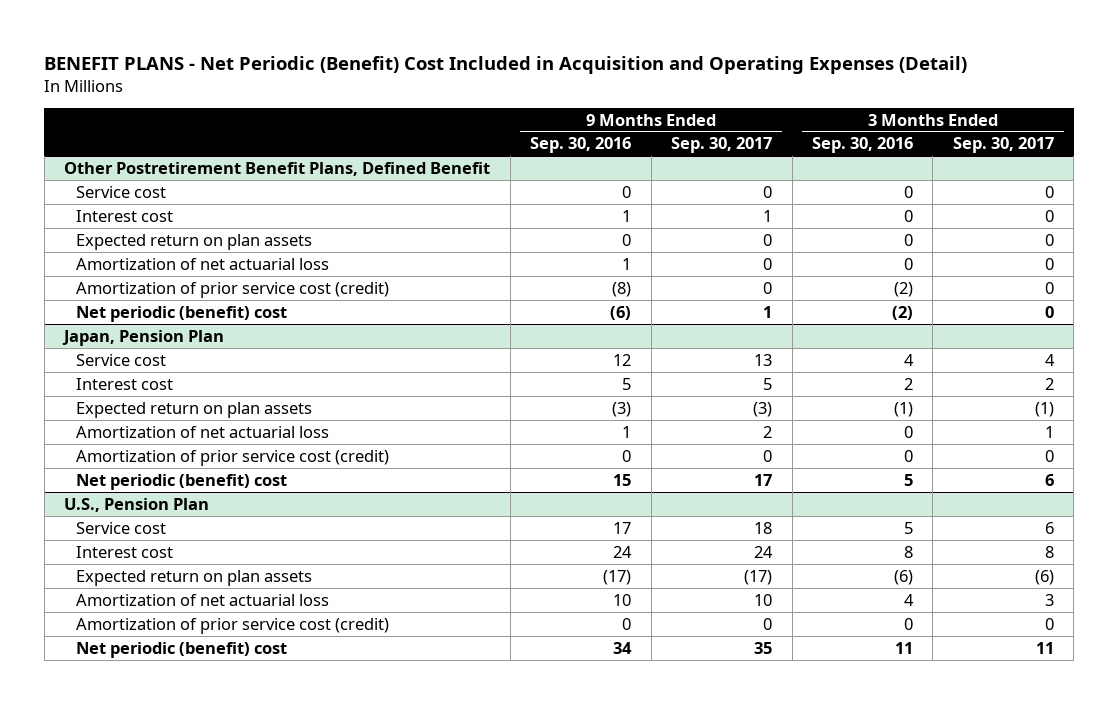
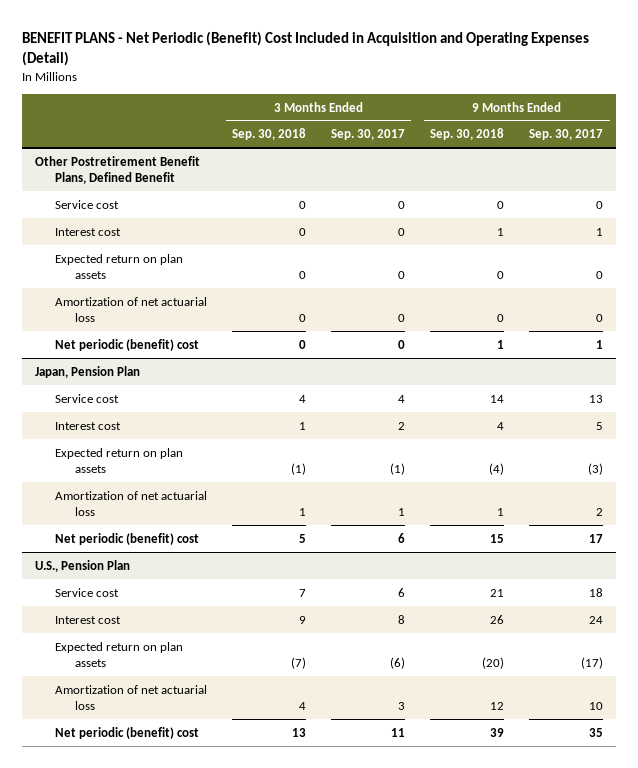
- | 9 Months Ended Sep. 30, 2016 | 9 Months Ended Sep. 30, 2017 | 3 Months Ended Sep. 30, 2016 | 3 Months Ended Sep. 30, 2017
+ | 3 Months Ended Sep. 30, 2018 | 3 Months Ended Sep. 30, 2017 | 9 Months Ended Sep. 30, 2018 | 9 Months Ended Sep. 30, 2017
@ Other Postretirement Benefit Plans, Defined Benefit
- Amortization of prior service cost (credit) | (8) | 0 | (2) | 0
@ Japan, Pension Plan
- Amortization of prior service cost (credit) | 0 | 0 | 0 | 0
@ U.S., Pension Plan
- Amortization of prior service cost (credit) | 0 | 0 | 0 | 0

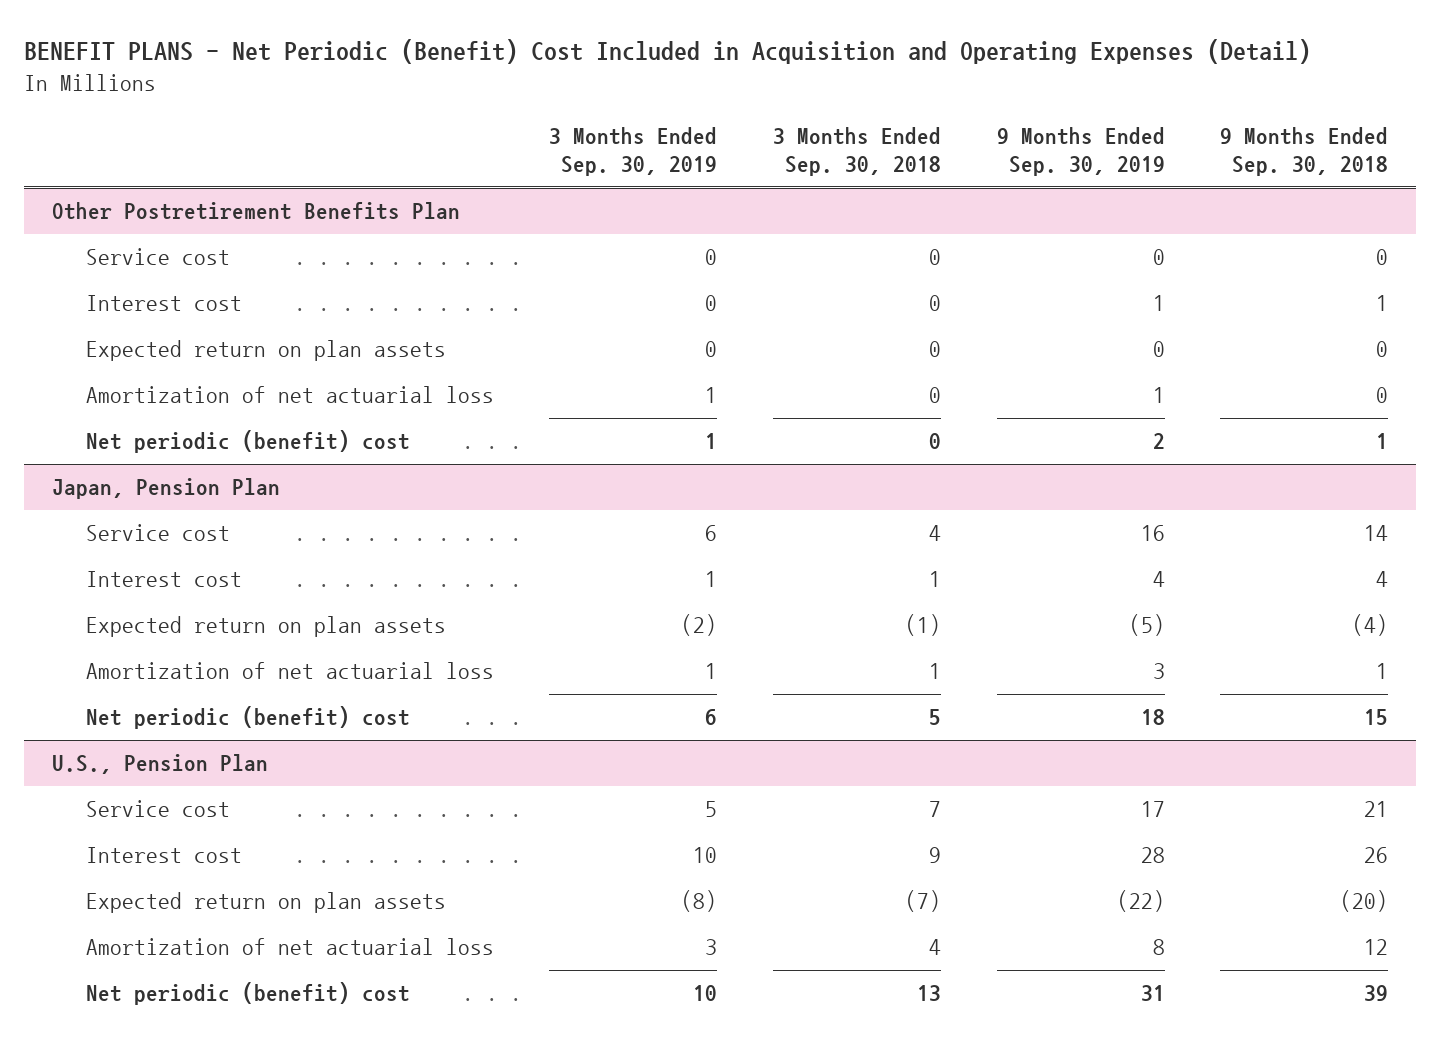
- | 3 Months Ended Sep. 30, 2018 | 3 Months Ended Sep. 30, 2017 | 9 Months Ended Sep. 30, 2018 | 9 Months Ended Sep. 30, 2017
+ | 3 Months Ended Sep. 30, 2019 | 3 Months Ended Sep. 30, 2018 | 9 Months Ended Sep. 30, 2019 | 9 Months Ended Sep. 30, 2018
- Other Postretirement Benefit Plans, Defined Benefit
+ Other Postretirement Benefits Plan

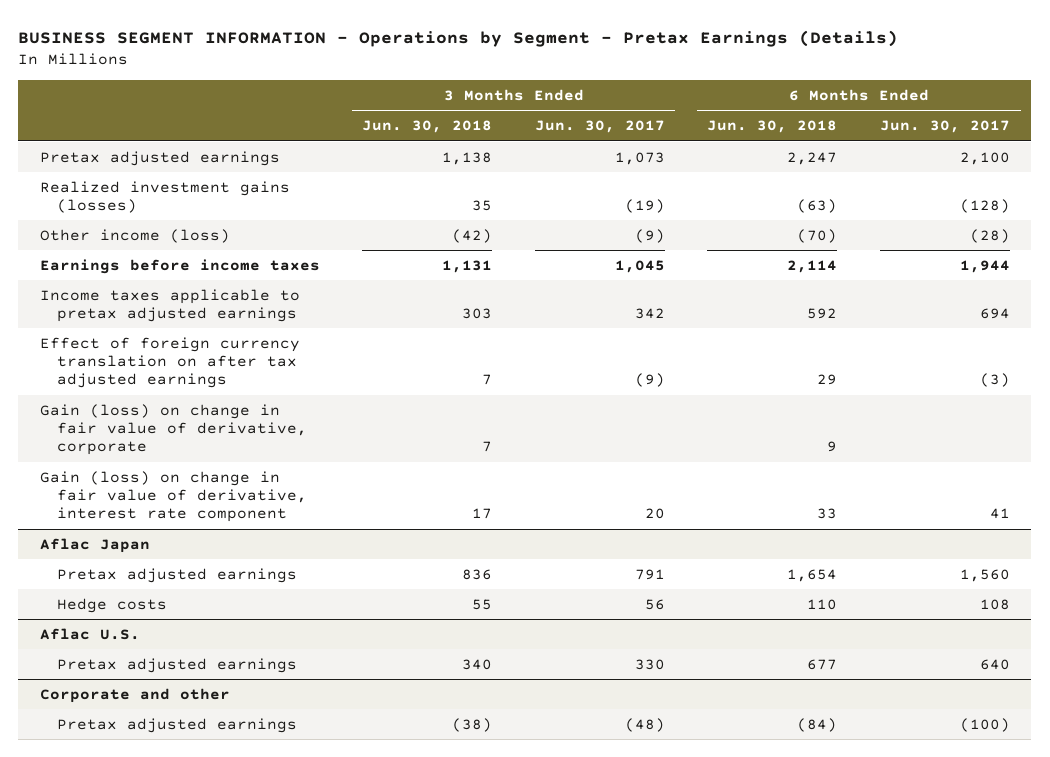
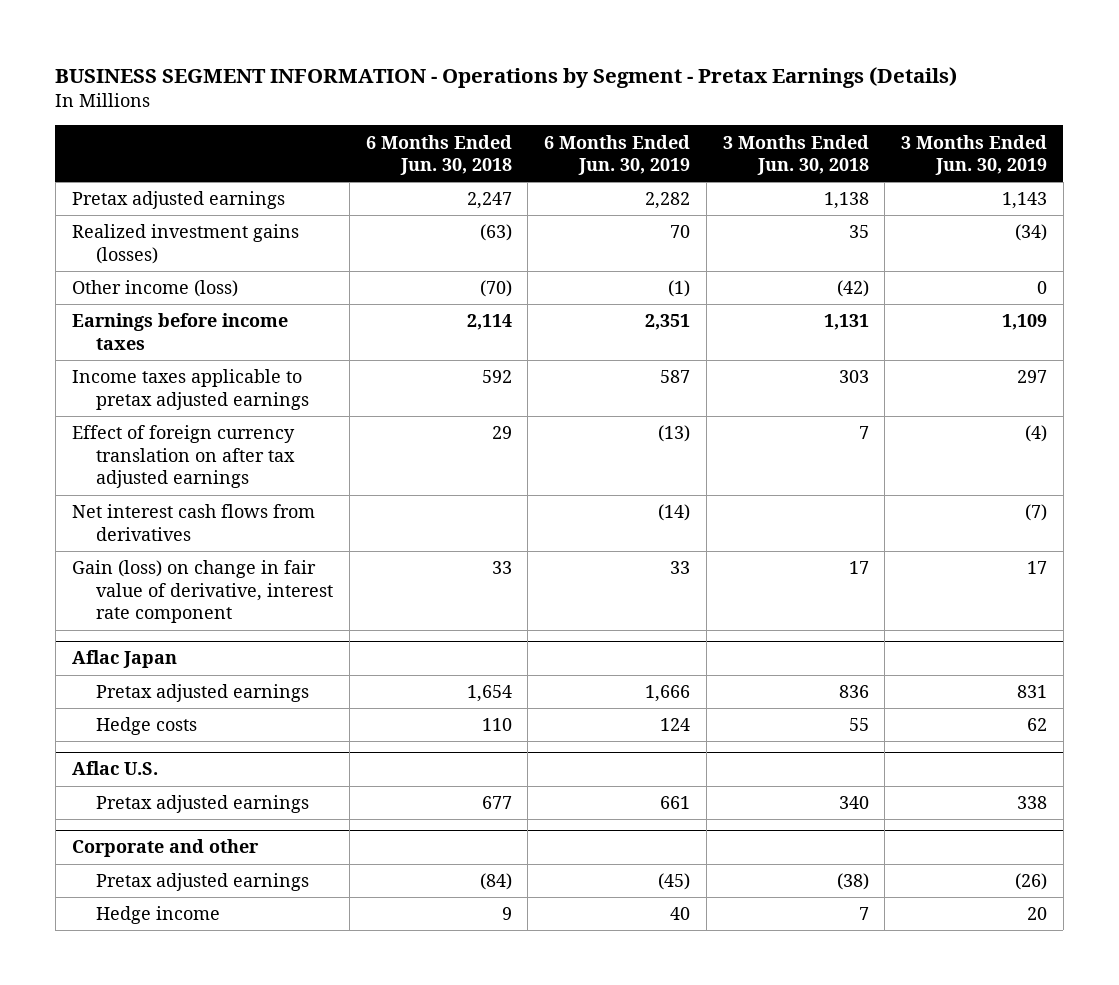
- | 3 Months Ended Jun. 30, 2018 | 3 Months Ended Jun. 30, 2017 | 6 Months Ended Jun. 30, 2018 | 6 Months Ended Jun. 30, 2017
+ | 6 Months Ended Jun. 30, 2018 | 6 Months Ended Jun. 30, 2019 | 3 Months Ended Jun. 30, 2018 | 3 Months Ended Jun. 30, 2019
- Gain (loss) on change in fair value of derivative, corporate | 7 | | 9 |
+ Net interest cash flows from derivatives | | (14) | | (7)
@ Corporate and other
+ Hedge income | 9 | 40 | 7 | 20

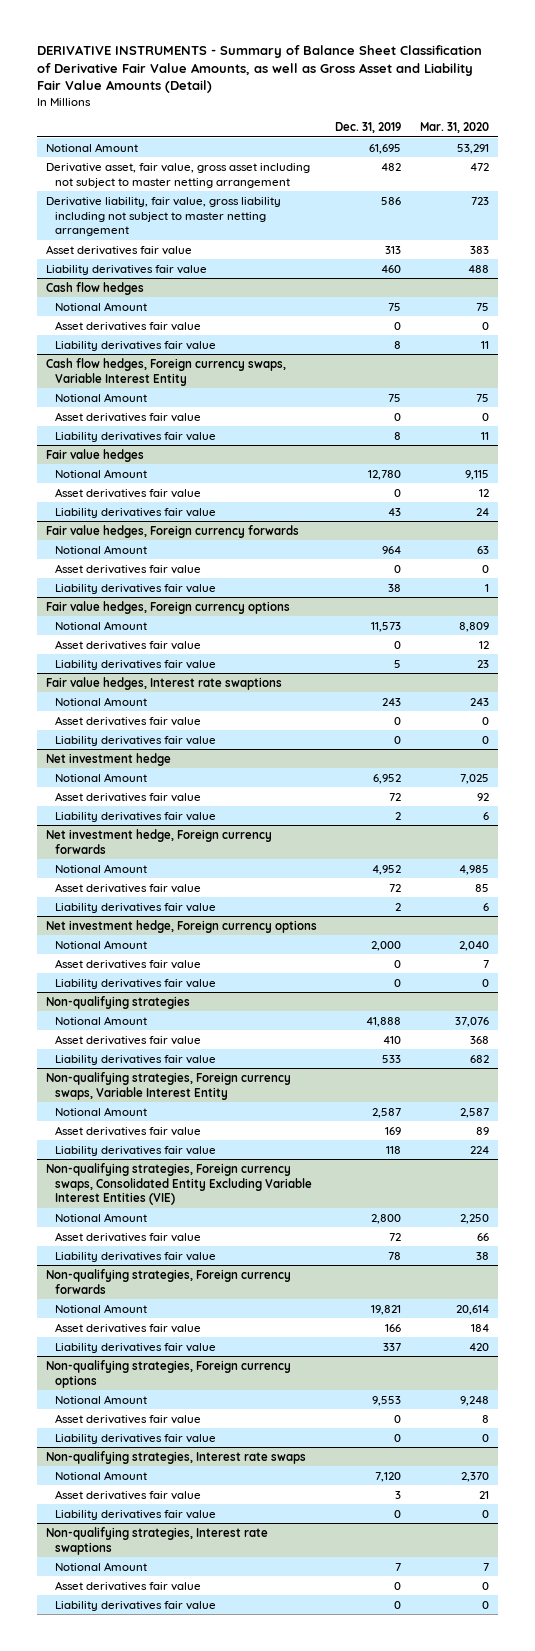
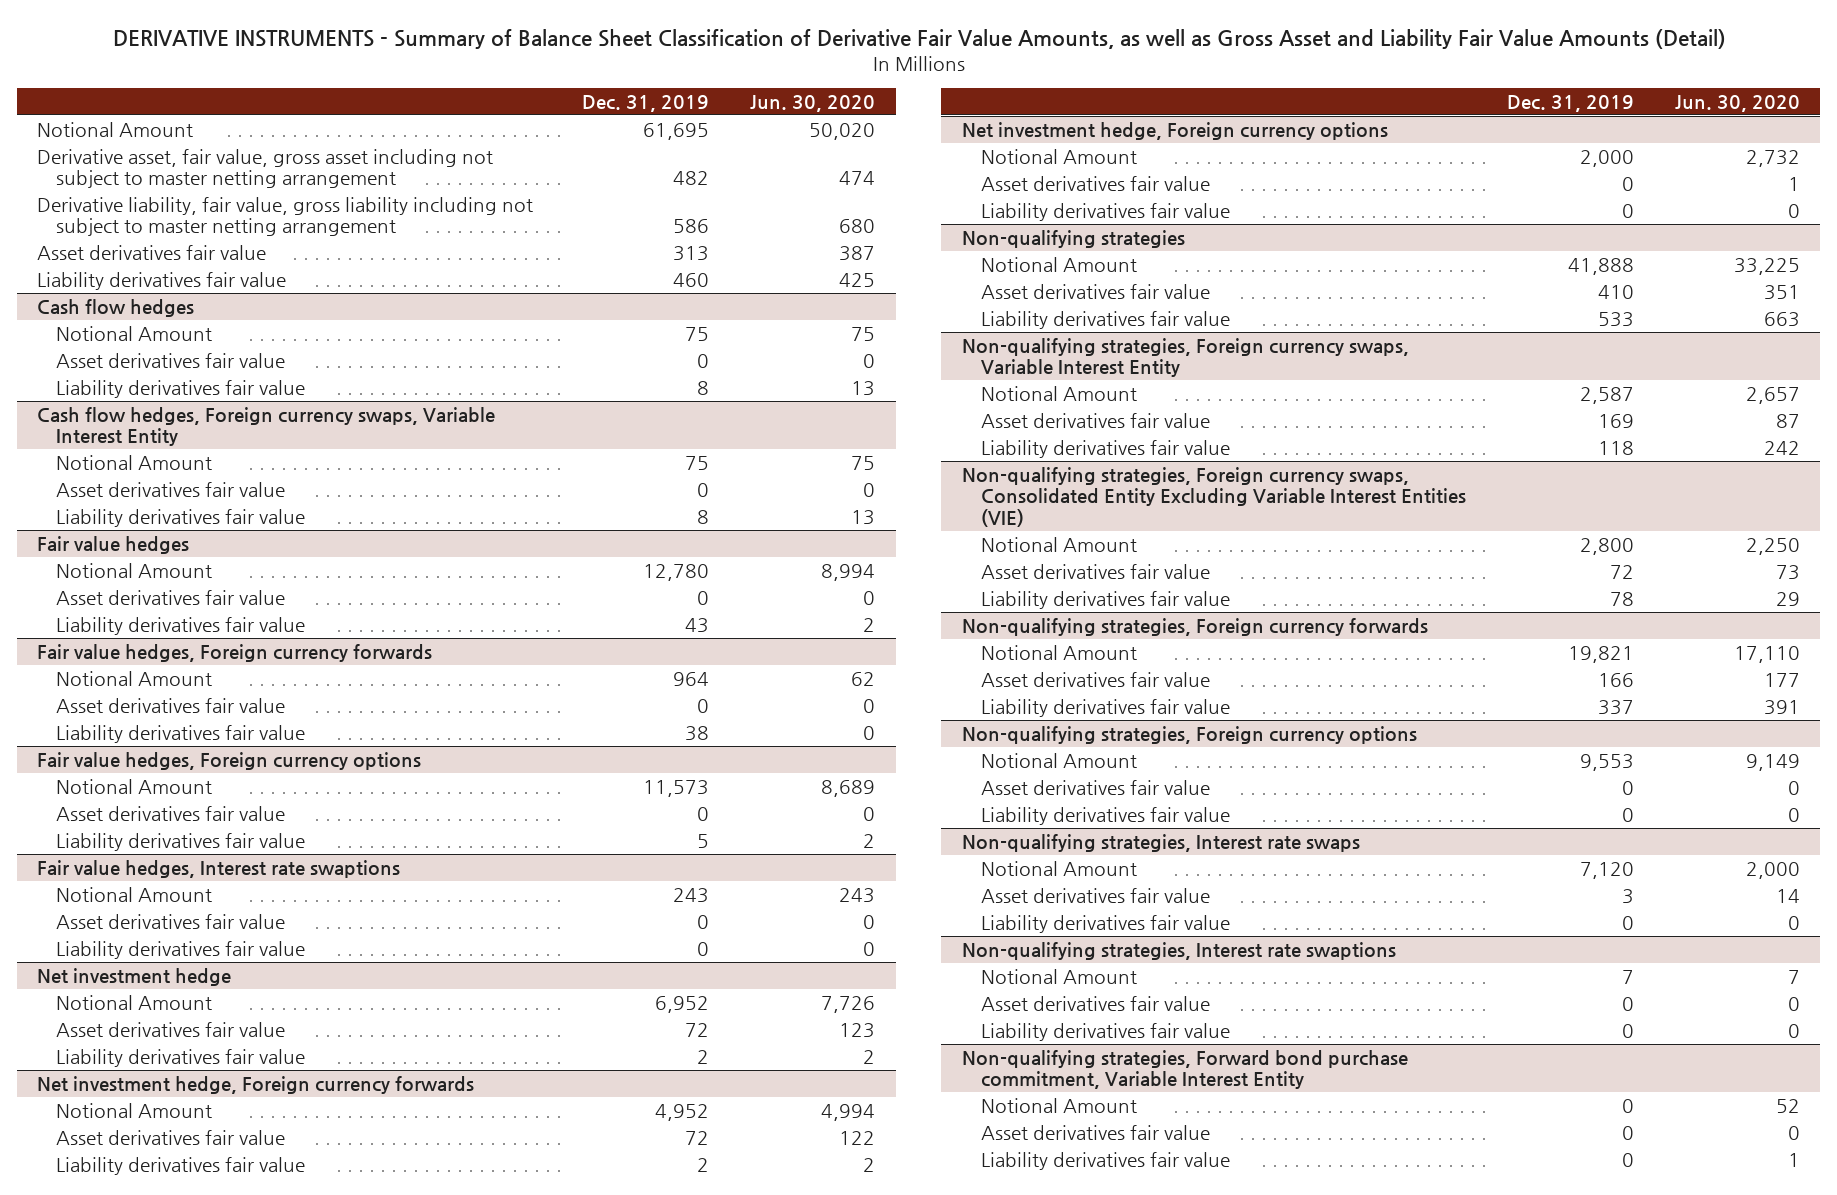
- | Dec. 31, 2019 | Mar. 31, 2020
+ | Dec. 31, 2019 | Jun. 30, 2020
+ Non-qualifying strategies, Forward bond purchase commitment, Variable Interest Entity
+ Notional Amount | 0 | 52
+ Asset derivatives fair value | 0 | 0
+ Liability derivatives fair value | 0 | 1

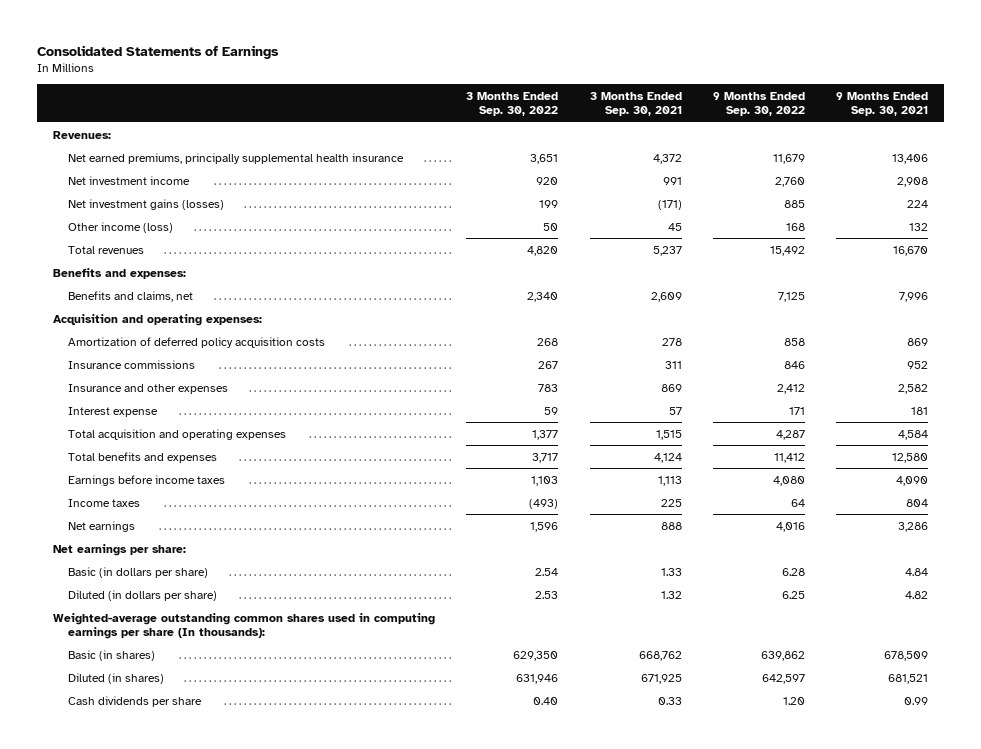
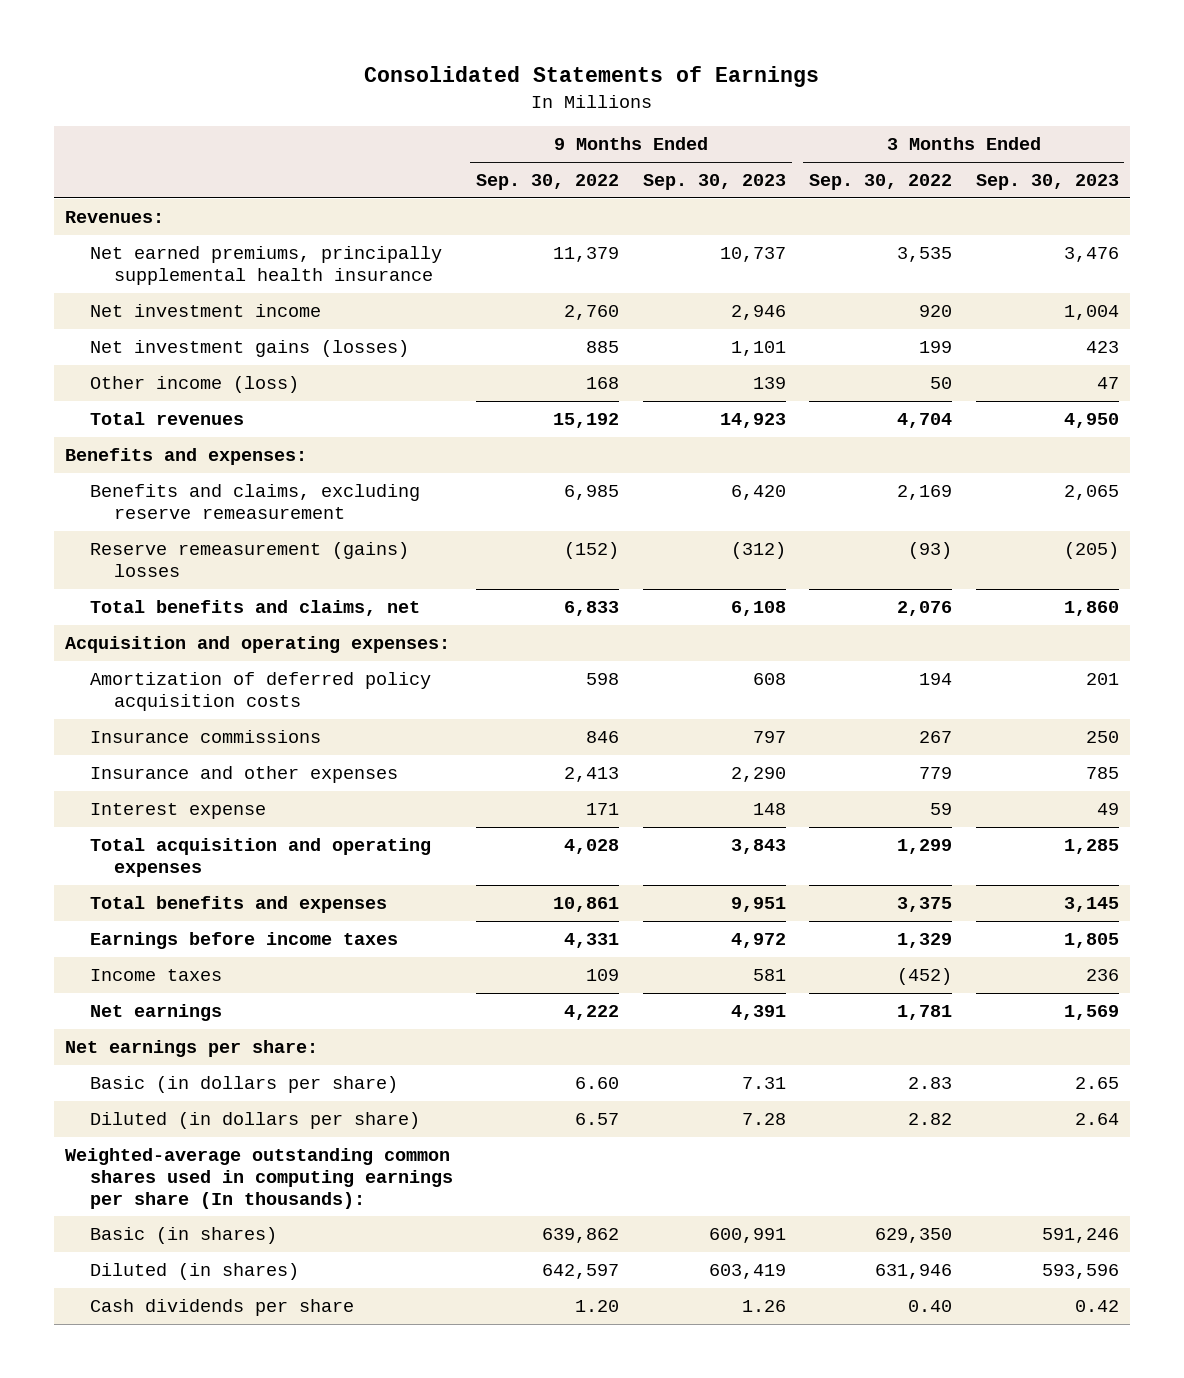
- | 3 Months Ended Sep. 30, 2022 | 3 Months Ended Sep. 30, 2021 | 9 Months Ended Sep. 30, 2022 | 9 Months Ended Sep. 30, 2021
+ | 9 Months Ended Sep. 30, 2022 | 9 Months Ended Sep. 30, 2023 | 3 Months Ended Sep. 30, 2022 | 3 Months Ended Sep. 30, 2023
- Net earned premiums, principally supplemental health insurance | 3,651 | 4,372 | 11,679 | 13,406
+ Net earned premiums, principally supplemental health insurance | 11,379 | 10,737 | 3,535 | 3,476
- Total revenues | 4,820 | 5,237 | 15,492 | 16,670
+ Total revenues | 15,192 | 14,923 | 4,704 | 4,950
- Benefits and claims, net | 2,340 | 2,609 | 7,125 | 7,996
+ Benefits and claims, excluding reserve remeasurement | 6,985 | 6,420 | 2,169 | 2,065
+ Reserve remeasurement (gains) losses | (152) | (312) | (93) | (205)
+ Total benefits and claims, net | 6,833 | 6,108 | 2,076 | 1,860
- Amortization of deferred policy acquisition costs | 268 | 278 | 858 | 869
+ Amortization of deferred policy acquisition costs | 598 | 608 | 194 | 201
- Insurance and other expenses | 783 | 869 | 2,412 | 2,582
+ Insurance and other expenses | 2,413 | 2,290 | 779 | 785
- Total acquisition and operating expenses | 1,377 | 1,515 | 4,287 | 4,584
- Total benefits and expenses | 3,717 | 4,124 | 11,412 | 12,580
- Earnings before income taxes | 1,103 | 1,113 | 4,080 | 4,090
- Income taxes | (493) | 225 | 64 | 804
- Net earnings | 1,596 | 888 | 4,016 | 3,286
+ Total acquisition and operating expenses | 4,028 | 3,843 | 1,299 | 1,285
+ Total benefits and expenses | 10,861 | 9,951 | 3,375 | 3,145
+ Earnings before income taxes | 4,331 | 4,972 | 1,329 | 1,805
+ Income taxes | 109 | 581 | (452) | 236
+ Net earnings | 4,222 | 4,391 | 1,781 | 1,569
- Basic (in dollars per share) | 2.54 | 1.33 | 6.28 | 4.84
- Diluted (in dollars per share) | 2.53 | 1.32 | 6.25 | 4.82
+ Basic (in dollars per share) | 6.60 | 7.31 | 2.83 | 2.65
+ Diluted (in dollars per share) | 6.57 | 7.28 | 2.82 | 2.64

